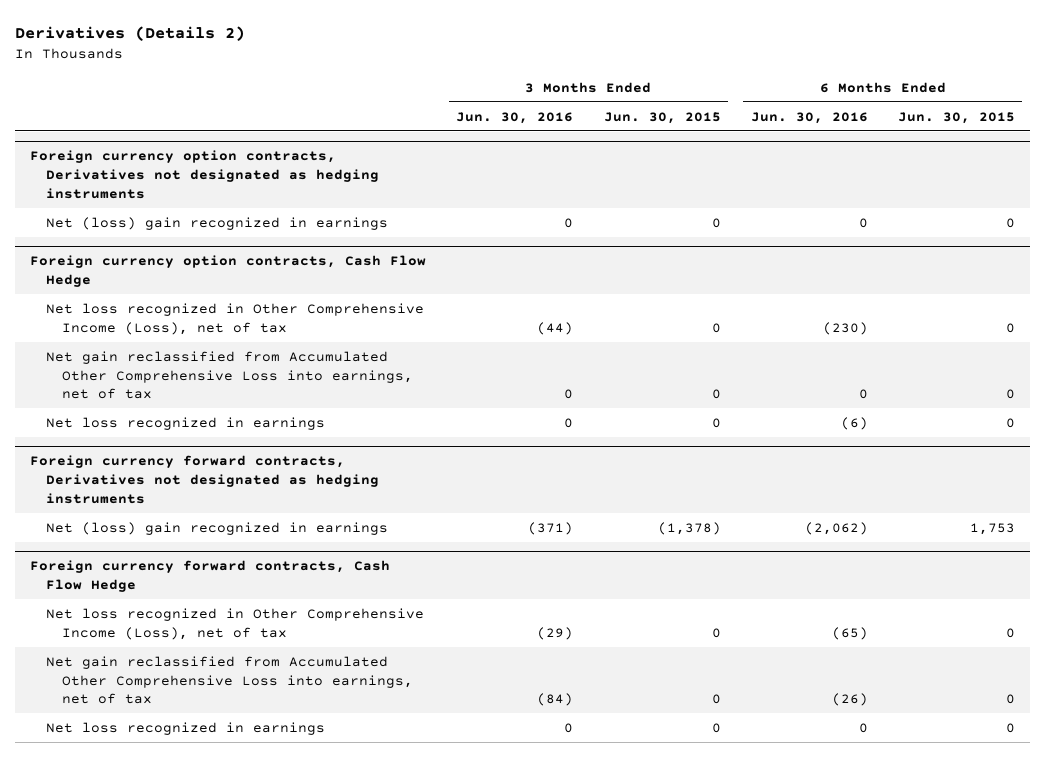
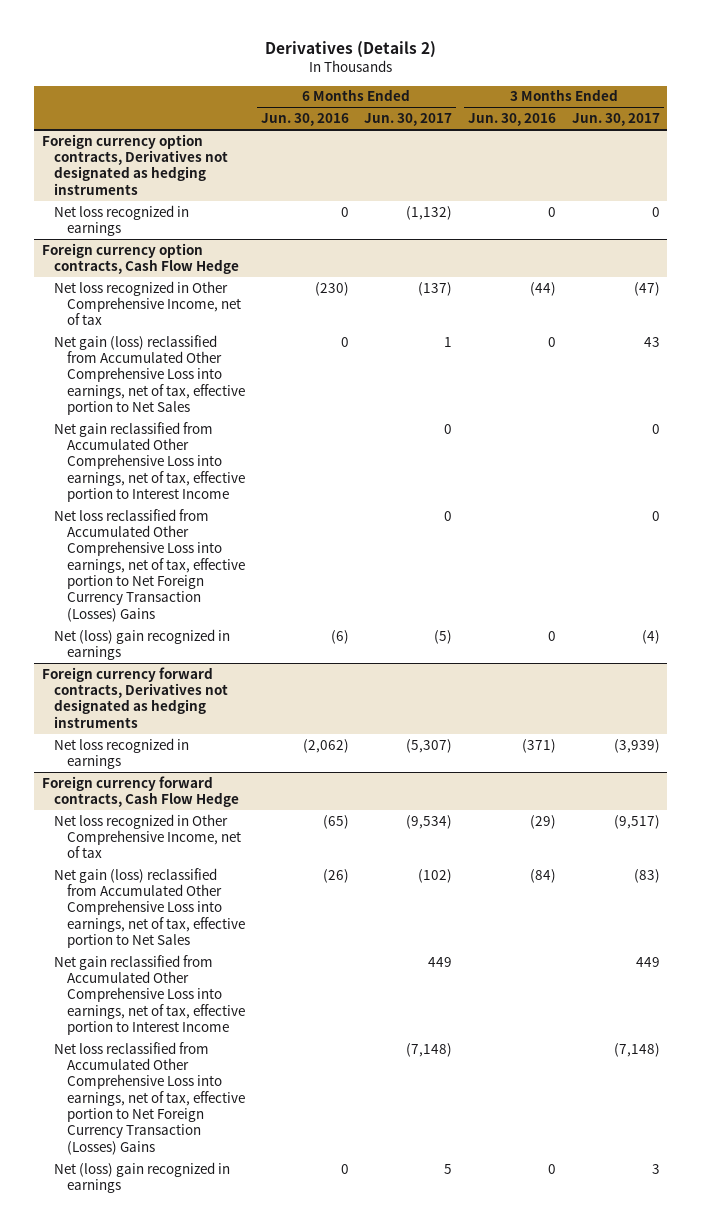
- | 3 Months Ended Jun. 30, 2016 | 3 Months Ended Jun. 30, 2015 | 6 Months Ended Jun. 30, 2016 | 6 Months Ended Jun. 30, 2015
+ | 6 Months Ended Jun. 30, 2016 | 6 Months Ended Jun. 30, 2017 | 3 Months Ended Jun. 30, 2016 | 3 Months Ended Jun. 30, 2017
@ Foreign currency option contracts, Derivatives not designated as hedging instruments
- Net (loss) gain recognized in earnings | 0 | 0 | 0 | 0
+ Net loss recognized in earnings | 0 | (1,132) | 0 | 0
@ Foreign currency option contracts, Cash Flow Hedge
- Net loss recognized in Other Comprehensive Income (Loss), net of tax | (44) | 0 | (230) | 0
- Net gain reclassified from Accumulated Other Comprehensive Loss into earnings, net of tax | 0 | 0 | 0 | 0
- Net loss recognized in earnings | 0 | 0 | (6) | 0
+ Net loss recognized in Other Comprehensive Income, net of tax | (230) | (137) | (44) | (47)
+ Net gain (loss) reclassified from Accumulated Other Comprehensive Loss into earnings, net of tax, effective portion to Net Sales | 0 | 1 | 0 | 43
+ Net gain reclassified from Accumulated Other Comprehensive Loss into earnings, net of tax, effective portion to Interest Income | | 0 | | 0
+ Net loss reclassified from Accumulated Other Comprehensive Loss into earnings, net of tax, effective portion to Net Foreign Currency Transaction (Losses) Gains | | 0 | | 0
+ Net (loss) gain recognized in earnings | (6) | (5) | 0 | (4)
@ Foreign currency forward contracts, Derivatives not designated as hedging instruments
- Net (loss) gain recognized in earnings | (371) | (1,378) | (2,062) | 1,753
+ Net loss recognized in earnings | (2,062) | (5,307) | (371) | (3,939)
@ Foreign currency forward contracts, Cash Flow Hedge
- Net loss recognized in Other Comprehensive Income (Loss), net of tax | (29) | 0 | (65) | 0
- Net gain reclassified from Accumulated Other Comprehensive Loss into earnings, net of tax | (84) | 0 | (26) | 0
- Net loss recognized in earnings | 0 | 0 | 0 | 0
+ Net loss recognized in Other Comprehensive Income, net of tax | (65) | (9,534) | (29) | (9,517)
+ Net gain (loss) reclassified from Accumulated Other Comprehensive Loss into earnings, net of tax, effective portion to Net Sales | (26) | (102) | (84) | (83)
+ Net gain reclassified from Accumulated Other Comprehensive Loss into earnings, net of tax, effective portion to Interest Income | | 449 | | 449
+ Net loss reclassified from Accumulated Other Comprehensive Loss into earnings, net of tax, effective portion to Net Foreign Currency Transaction (Losses) Gains | | (7,148) | | (7,148)
+ Net (loss) gain recognized in earnings | 0 | 5 | 0 | 3

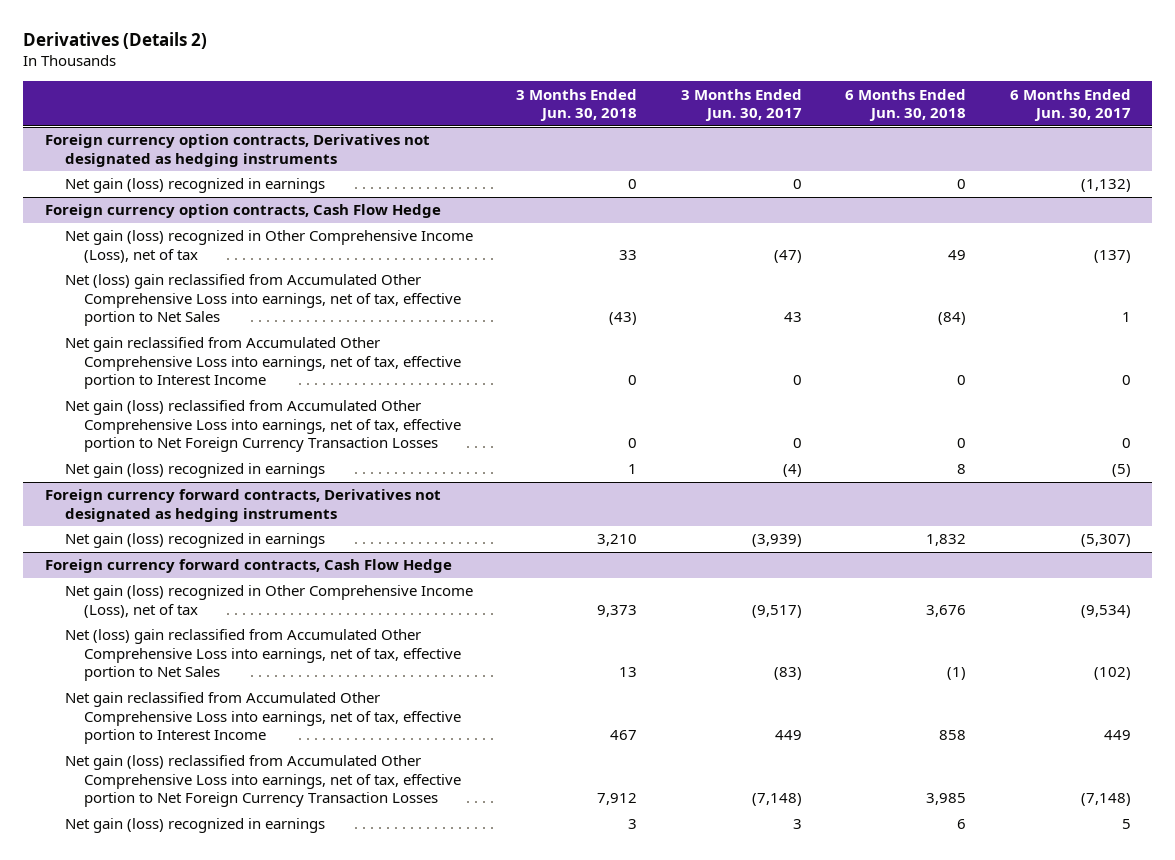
- | 6 Months Ended Jun. 30, 2016 | 6 Months Ended Jun. 30, 2017 | 3 Months Ended Jun. 30, 2016 | 3 Months Ended Jun. 30, 2017
+ | 3 Months Ended Jun. 30, 2018 | 3 Months Ended Jun. 30, 2017 | 6 Months Ended Jun. 30, 2018 | 6 Months Ended Jun. 30, 2017
@ Foreign currency option contracts, Derivatives not designated as hedging instruments
- Net loss recognized in earnings | 0 | (1,132) | 0 | 0
+ Net gain (loss) recognized in earnings | 0 | 0 | 0 | (1,132)
@ Foreign currency option contracts, Cash Flow Hedge
- Net loss recognized in Other Comprehensive Income, net of tax | (230) | (137) | (44) | (47)
- Net gain (loss) reclassified from Accumulated Other Comprehensive Loss into earnings, net of tax, effective portion to Net Sales | 0 | 1 | 0 | 43
+ Net gain (loss) recognized in Other Comprehensive Income (Loss), net of tax | 33 | (47) | 49 | (137)
+ Net (loss) gain reclassified from Accumulated Other Comprehensive Loss into earnings, net of tax, effective portion to Net Sales | (43) | 43 | (84) | 1
- Net loss reclassified from Accumulated Other Comprehensive Loss into earnings, net of tax, effective portion to Net Foreign Currency Transaction (Losses) Gains | | 0 | | 0
- Net (loss) gain recognized in earnings | (6) | (5) | 0 | (4)
+ Net gain (loss) reclassified from Accumulated Other Comprehensive Loss into earnings, net of tax, effective portion to Net Foreign Currency Transaction Losses | 0 | 0 | 0 | 0
+ Net gain (loss) recognized in earnings | 1 | (4) | 8 | (5)
@ Foreign currency forward contracts, Derivatives not designated as hedging instruments
- Net loss recognized in earnings | (2,062) | (5,307) | (371) | (3,939)
+ Net gain (loss) recognized in earnings | 3,210 | (3,939) | 1,832 | (5,307)
@ Foreign currency forward contracts, Cash Flow Hedge
- Net loss recognized in Other Comprehensive Income, net of tax | (65) | (9,534) | (29) | (9,517)
- Net gain (loss) reclassified from Accumulated Other Comprehensive Loss into earnings, net of tax, effective portion to Net Sales | (26) | (102) | (84) | (83)
+ Net gain (loss) recognized in Other Comprehensive Income (Loss), net of tax | 9,373 | (9,517) | 3,676 | (9,534)
+ Net (loss) gain reclassified from Accumulated Other Comprehensive Loss into earnings, net of tax, effective portion to Net Sales | 13 | (83) | (1) | (102)
- Net loss reclassified from Accumulated Other Comprehensive Loss into earnings, net of tax, effective portion to Net Foreign Currency Transaction (Losses) Gains | | (7,148) | | (7,148)
- Net (loss) gain recognized in earnings | 0 | 5 | 0 | 3
+ Net gain (loss) reclassified from Accumulated Other Comprehensive Loss into earnings, net of tax, effective portion to Net Foreign Currency Transaction Losses | 7,912 | (7,148) | 3,985 | (7,148)
+ Net gain (loss) recognized in earnings | 3 | 3 | 6 | 5

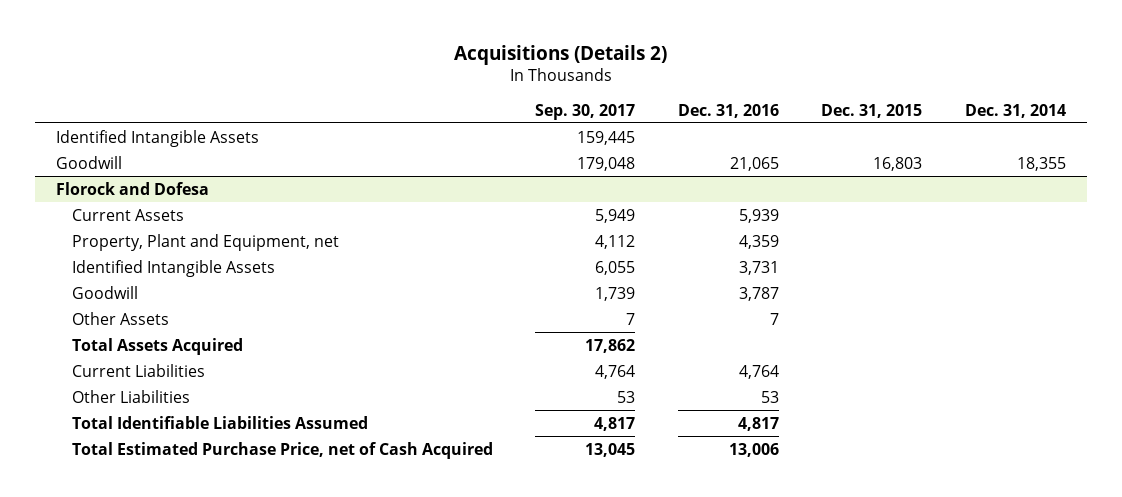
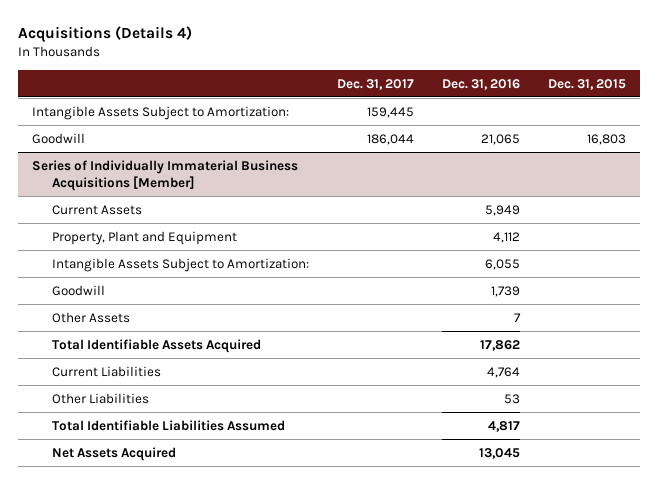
- Acquisitions (Details 2)
+ Acquisitions (Details 4)
- | Sep. 30, 2017 | Dec. 31, 2016 | Dec. 31, 2015 | Dec. 31, 2014
+ | Dec. 31, 2017 | Dec. 31, 2016 | Dec. 31, 2015
- Identified Intangible Assets | 159,445 | | |
+ Intangible Assets Subject to Amortization: | 159,445 | |
- Florock and Dofesa
- Current Assets | 5,949 | 5,939 | |
- Property, Plant and Equipment, net | 4,112 | 4,359 | |
- Identified Intangible Assets | 6,055 | 3,731 | |
- Goodwill | 1,739 | 3,787 | |
+ Series of Individually Immaterial Business Acquisitions [Member]
+ Current Assets | | 5,949 |
+ Property, Plant and Equipment | | 4,112 |
+ Intangible Assets Subject to Amortization: | | 6,055 |
+ Goodwill | | 1,739 |
- Total Assets Acquired | 17,862 | | |
+ Total Identifiable Assets Acquired | | 17,862 |
- Total Estimated Purchase Price, net of Cash Acquired | 13,045 | 13,006 | |
+ Net Assets Acquired | | 13,045 |

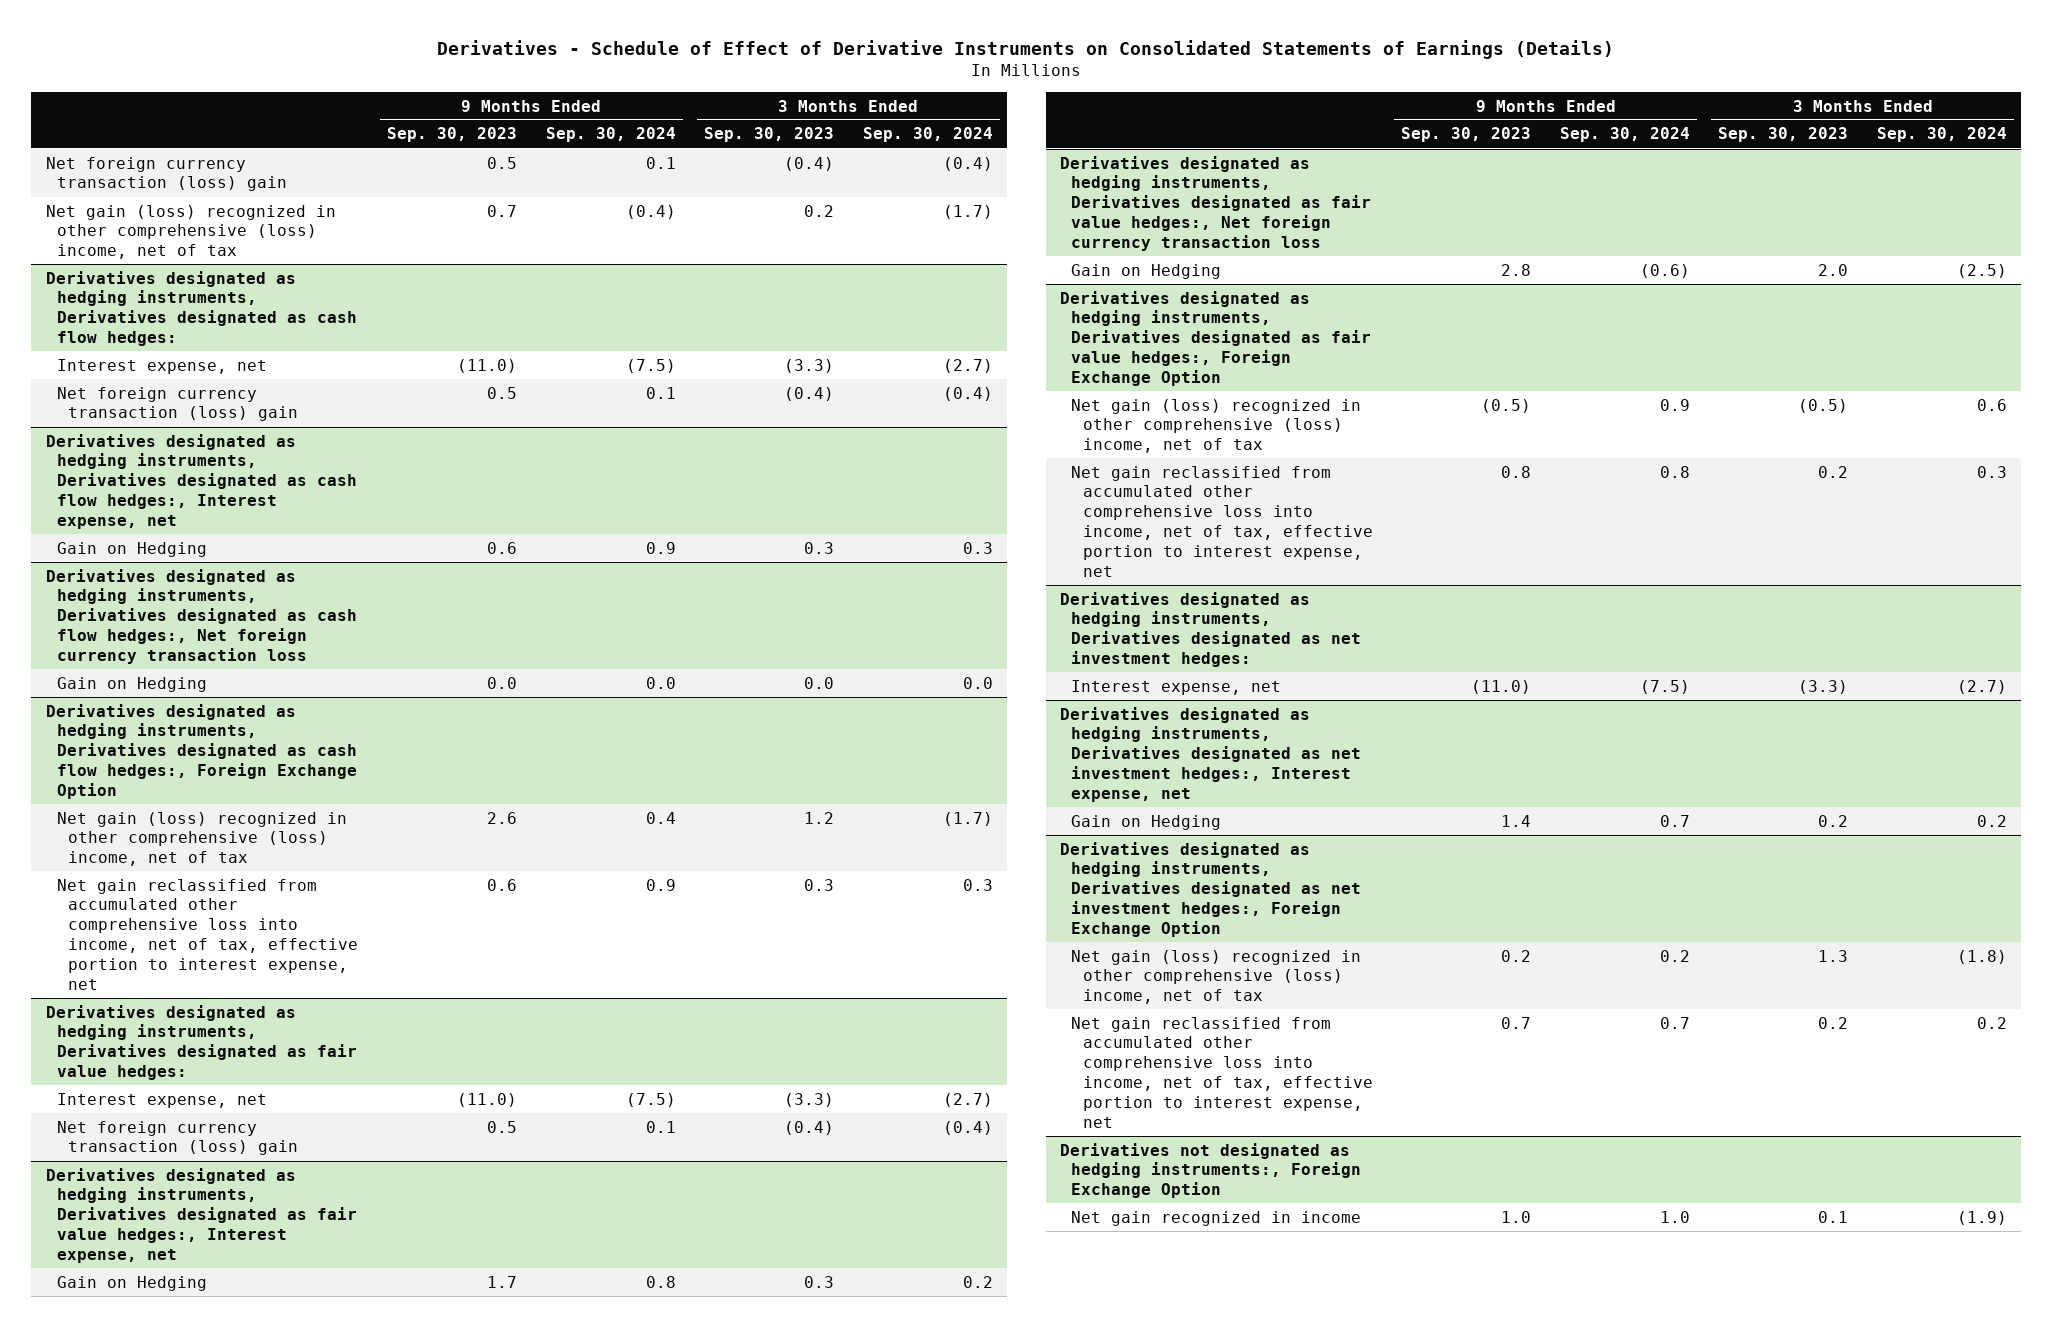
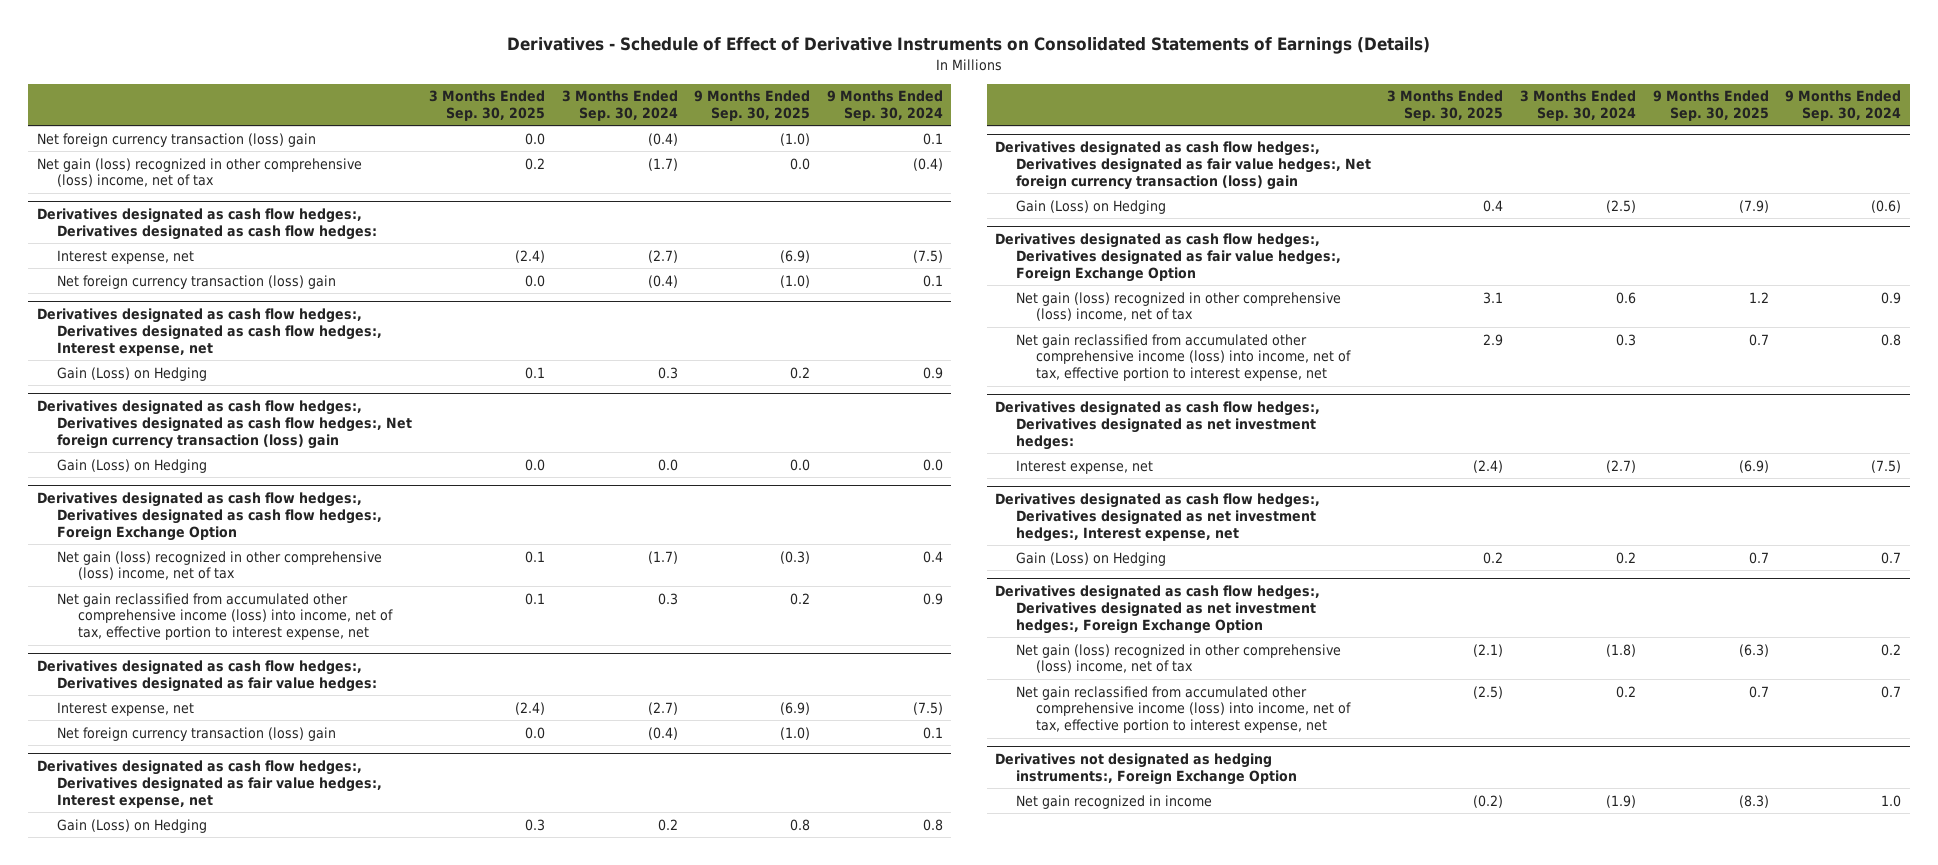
- | 9 Months Ended Sep. 30, 2023 | 9 Months Ended Sep. 30, 2024 | 3 Months Ended Sep. 30, 2023 | 3 Months Ended Sep. 30, 2024
+ | 3 Months Ended Sep. 30, 2025 | 3 Months Ended Sep. 30, 2024 | 9 Months Ended Sep. 30, 2025 | 9 Months Ended Sep. 30, 2024
- Derivatives designated as hedging instruments, Derivatives designated as cash flow hedges:
+ Derivatives designated as cash flow hedges:, Derivatives designated as cash flow hedges:
- Derivatives designated as hedging instruments, Derivatives designated as cash flow hedges:, Interest expense, net
- Gain on Hedging | 0.6 | 0.9 | 0.3 | 0.3
- Derivatives designated as hedging instruments, Derivatives designated as cash flow hedges:, Net foreign currency transaction loss
- Gain on Hedging | 0.0 | 0.0 | 0.0 | 0.0
- Derivatives designated as hedging instruments, Derivatives designated as cash flow hedges:, Foreign Exchange Option
+ Derivatives designated as cash flow hedges:, Derivatives designated as cash flow hedges:, Interest expense, net
+ Gain (Loss) on Hedging | 0.1 | 0.3 | 0.2 | 0.9
+ Derivatives designated as cash flow hedges:, Derivatives designated as cash flow hedges:, Net foreign currency transaction (loss) gain
+ Gain (Loss) on Hedging | 0.0 | 0.0 | 0.0 | 0.0
+ Derivatives designated as cash flow hedges:, Derivatives designated as cash flow hedges:, Foreign Exchange Option
- Net gain reclassified from accumulated other comprehensive loss into income, net of tax, effective portion to interest expense, net | 0.6 | 0.9 | 0.3 | 0.3
- Derivatives designated as hedging instruments, Derivatives designated as fair value hedges:
+ Net gain reclassified from accumulated other comprehensive income (loss) into income, net of tax, effective portion to interest expense, net | 0.1 | 0.3 | 0.2 | 0.9
+ Derivatives designated as cash flow hedges:, Derivatives designated as fair value hedges:
- Derivatives designated as hedging instruments, Derivatives designated as fair value hedges:, Interest expense, net
- Gain on Hedging | 1.7 | 0.8 | 0.3 | 0.2
- Derivatives designated as hedging instruments, Derivatives designated as fair value hedges:, Net foreign currency transaction loss
- Gain on Hedging | 2.8 | (0.6) | 2.0 | (2.5)
- Derivatives designated as hedging instruments, Derivatives designated as fair value hedges:, Foreign Exchange Option
+ Derivatives designated as cash flow hedges:, Derivatives designated as fair value hedges:, Interest expense, net
+ Gain (Loss) on Hedging | 0.3 | 0.2 | 0.8 | 0.8
+ Derivatives designated as cash flow hedges:, Derivatives designated as fair value hedges:, Net foreign currency transaction (loss) gain
+ Gain (Loss) on Hedging | 0.4 | (2.5) | (7.9) | (0.6)
+ Derivatives designated as cash flow hedges:, Derivatives designated as fair value hedges:, Foreign Exchange Option
- Net gain reclassified from accumulated other comprehensive loss into income, net of tax, effective portion to interest expense, net | 0.8 | 0.8 | 0.2 | 0.3
- Derivatives designated as hedging instruments, Derivatives designated as net investment hedges:
+ Net gain reclassified from accumulated other comprehensive income (loss) into income, net of tax, effective portion to interest expense, net | 2.9 | 0.3 | 0.7 | 0.8
+ Derivatives designated as cash flow hedges:, Derivatives designated as net investment hedges:
- Derivatives designated as hedging instruments, Derivatives designated as net investment hedges:, Interest expense, net
- Gain on Hedging | 1.4 | 0.7 | 0.2 | 0.2
- Derivatives designated as hedging instruments, Derivatives designated as net investment hedges:, Foreign Exchange Option
+ Derivatives designated as cash flow hedges:, Derivatives designated as net investment hedges:, Interest expense, net
+ Gain (Loss) on Hedging | 0.2 | 0.2 | 0.7 | 0.7
+ Derivatives designated as cash flow hedges:, Derivatives designated as net investment hedges:, Foreign Exchange Option
- Net gain reclassified from accumulated other comprehensive loss into income, net of tax, effective portion to interest expense, net | 0.7 | 0.7 | 0.2 | 0.2
+ Net gain reclassified from accumulated other comprehensive income (loss) into income, net of tax, effective portion to interest expense, net | (2.5) | 0.2 | 0.7 | 0.7

